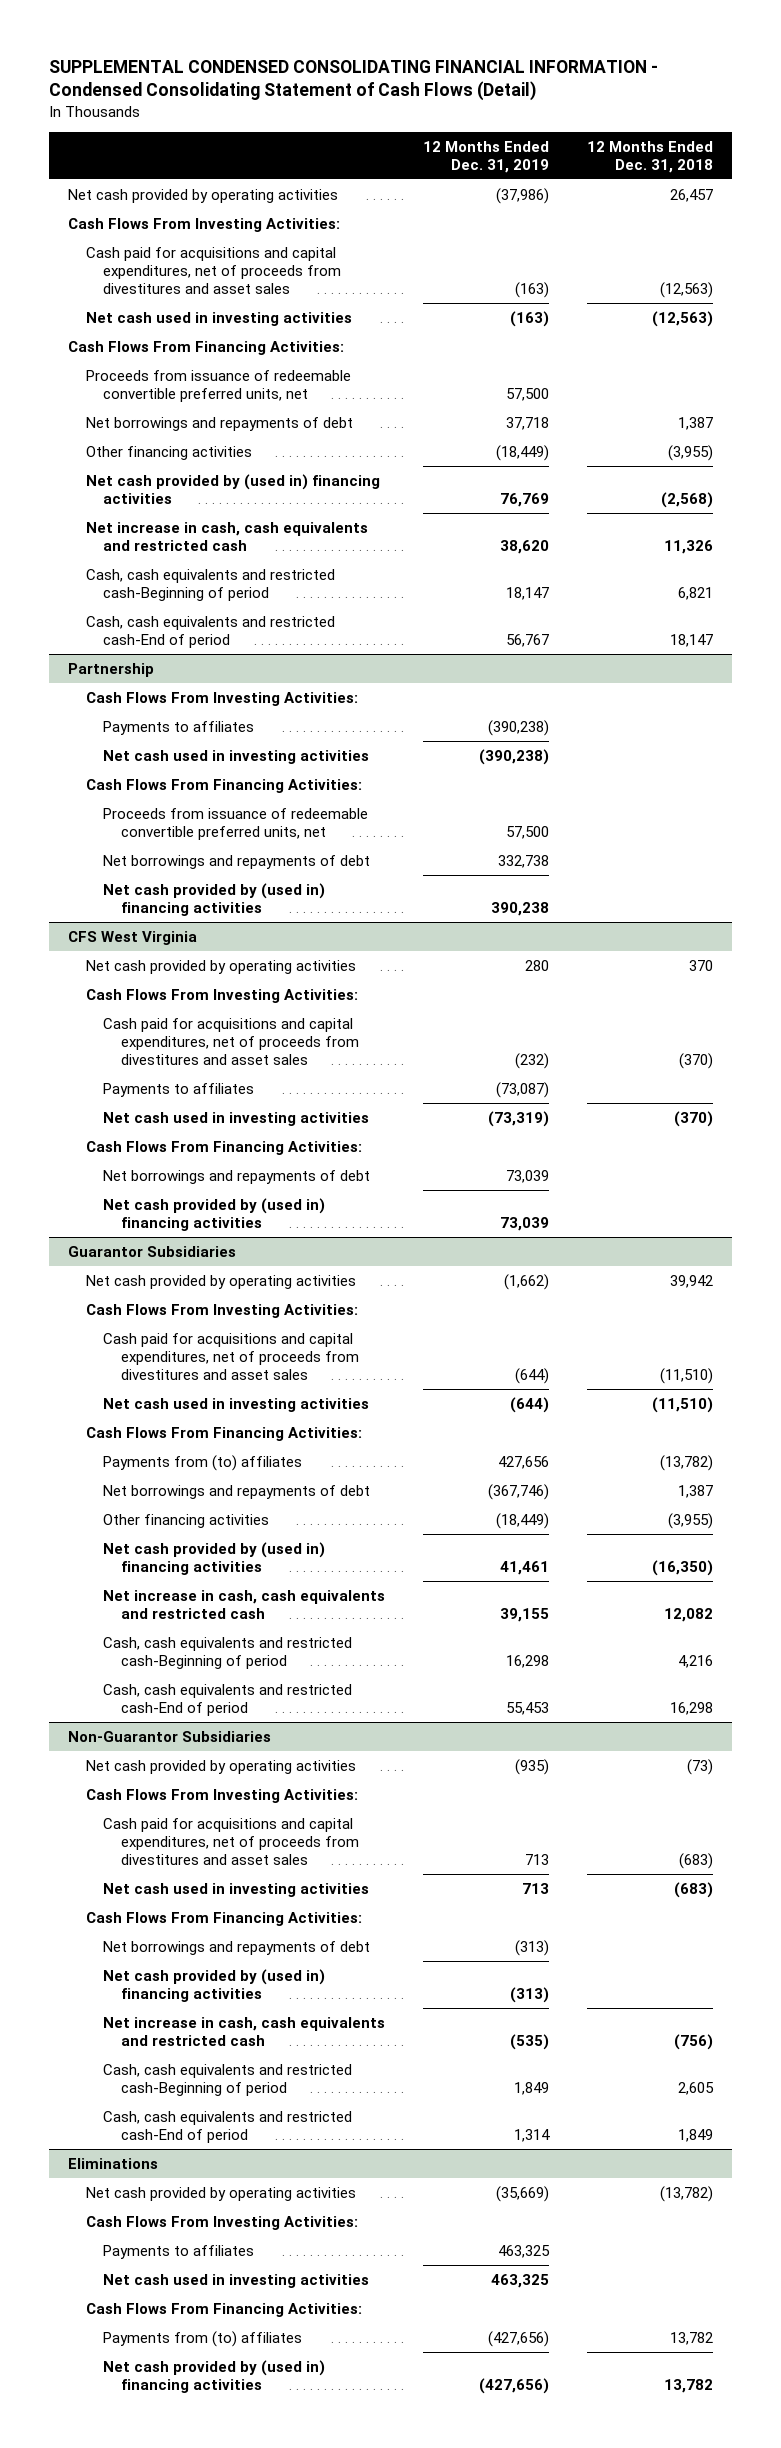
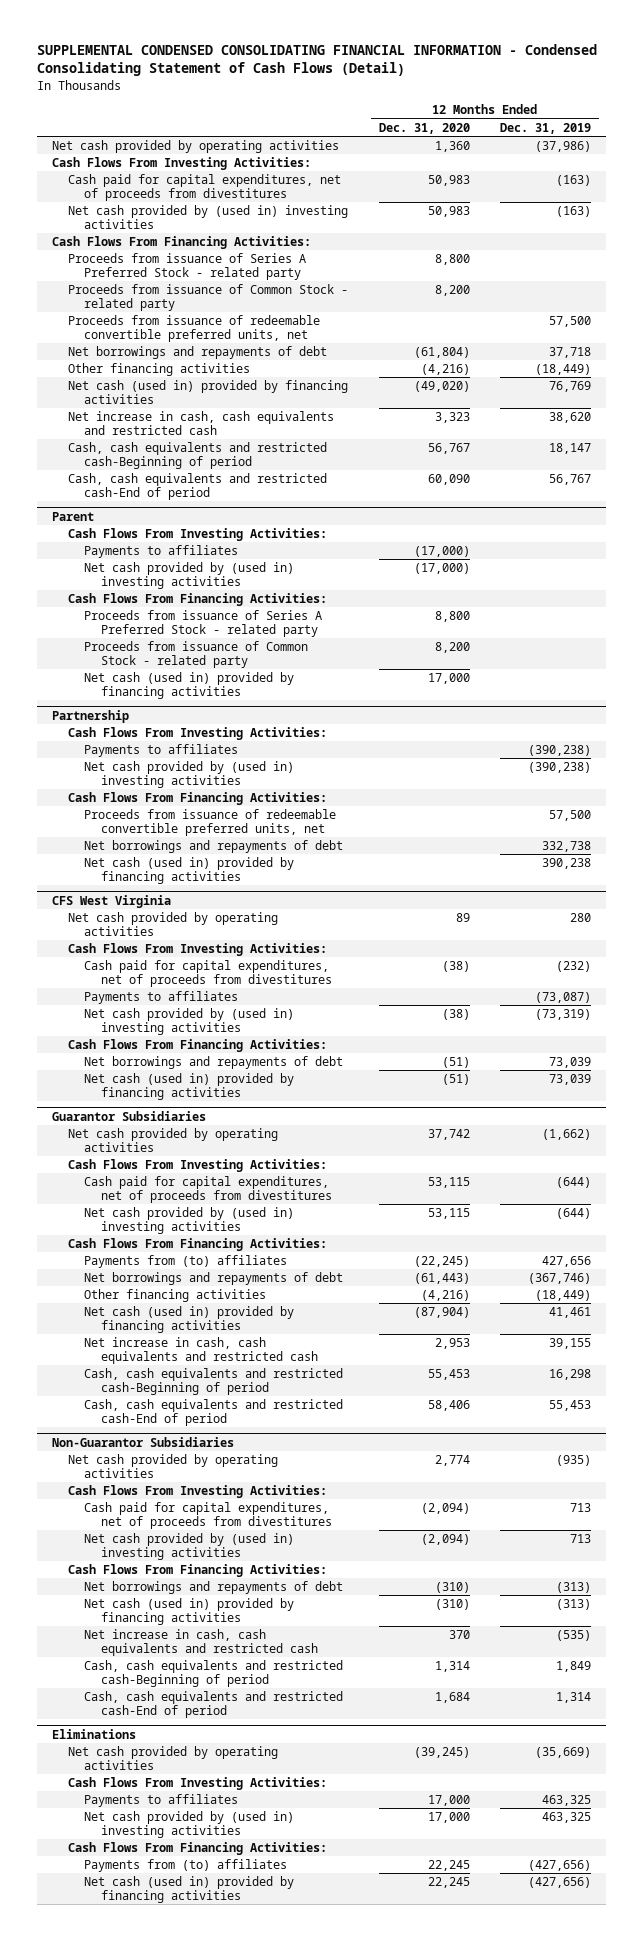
- | 12 Months Ended Dec. 31, 2019 | 12 Months Ended Dec. 31, 2018
+ | 12 Months Ended Dec. 31, 2020 | 12 Months Ended Dec. 31, 2019
- Cash paid for acquisitions and capital expenditures, net of proceeds from divestitures and asset sales | (163) | (12,563)
- Net cash used in investing activities | (163) | (12,563)
+ Cash paid for capital expenditures, net of proceeds from divestitures | 50,983 | (163)
+ Net cash provided by (used in) investing activities | 50,983 | (163)
+ Proceeds from issuance of Series A Preferred Stock - related party | 8,800 |
+ Proceeds from issuance of Common Stock - related party | 8,200 |
- Net cash provided by (used in) financing activities | 76,769 | (2,568)
+ Net cash (used in) provided by financing activities | (49,020) | 76,769
+ Parent
+ Cash Flows From Investing Activities:
+ Payments to affiliates | (17,000) |
+ Net cash provided by (used in) investing activities | (17,000) |
+ Cash Flows From Financing Activities:
+ Proceeds from issuance of Series A Preferred Stock - related party | 8,800 |
+ Proceeds from issuance of Common Stock - related party | 8,200 |
+ Net cash (used in) provided by financing activities | 17,000 |
@ Partnership
- Net cash used in investing activities | (390,238) |
+ Net cash provided by (used in) investing activities | | (390,238)
- Net cash provided by (used in) financing activities | 390,238 |
+ Net cash (used in) provided by financing activities | | 390,238
@ CFS West Virginia
- Cash paid for acquisitions and capital expenditures, net of proceeds from divestitures and asset sales | (232) | (370)
+ Cash paid for capital expenditures, net of proceeds from divestitures | (38) | (232)
- Net cash used in investing activities | (73,319) | (370)
+ Net cash provided by (used in) investing activities | (38) | (73,319)
- Net cash provided by (used in) financing activities | 73,039 |
+ Net cash (used in) provided by financing activities | (51) | 73,039
@ Guarantor Subsidiaries
- Cash paid for acquisitions and capital expenditures, net of proceeds from divestitures and asset sales | (644) | (11,510)
- Net cash used in investing activities | (644) | (11,510)
+ Cash paid for capital expenditures, net of proceeds from divestitures | 53,115 | (644)
+ Net cash provided by (used in) investing activities | 53,115 | (644)
- Net cash provided by (used in) financing activities | 41,461 | (16,350)
+ Net cash (used in) provided by financing activities | (87,904) | 41,461
@ Non-Guarantor Subsidiaries
- Cash paid for acquisitions and capital expenditures, net of proceeds from divestitures and asset sales | 713 | (683)
- Net cash used in investing activities | 713 | (683)
+ Cash paid for capital expenditures, net of proceeds from divestitures | (2,094) | 713
+ Net cash provided by (used in) investing activities | (2,094) | 713
- Net cash provided by (used in) financing activities | (313) |
+ Net cash (used in) provided by financing activities | (310) | (313)
@ Eliminations
- Net cash used in investing activities | 463,325 |
+ Net cash provided by (used in) investing activities | 17,000 | 463,325
- Net cash provided by (used in) financing activities | (427,656) | 13,782
+ Net cash (used in) provided by financing activities | 22,245 | (427,656)

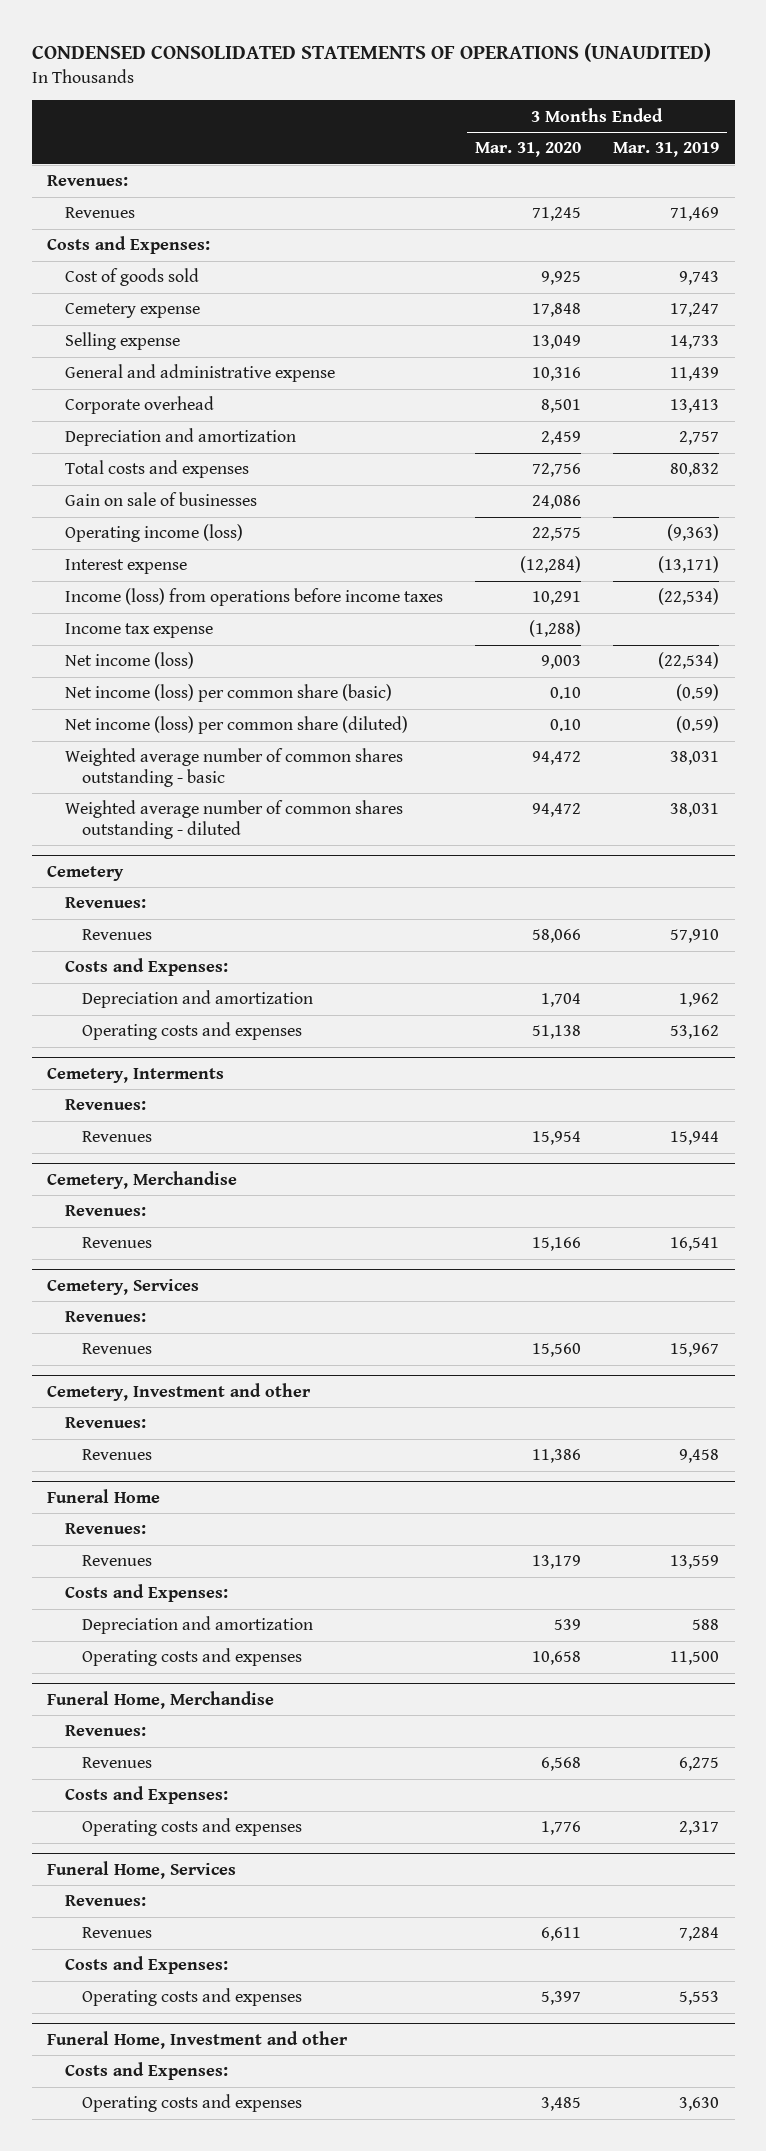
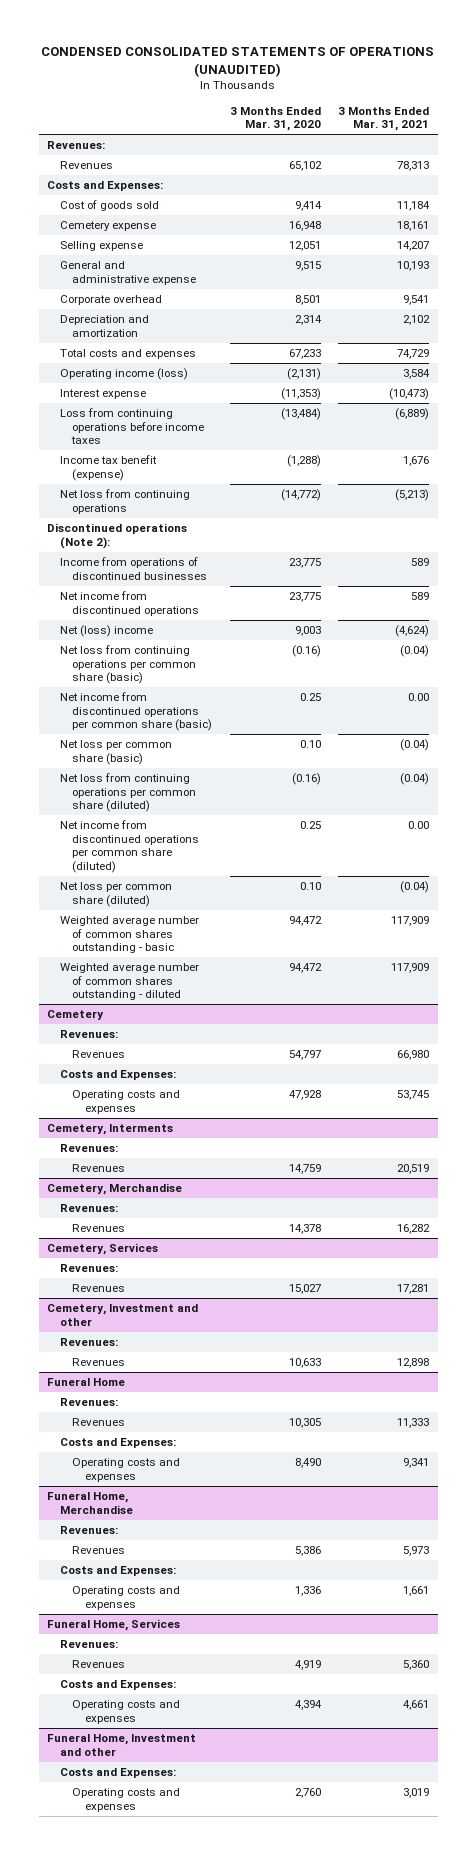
- | 3 Months Ended Mar. 31, 2020 | 3 Months Ended Mar. 31, 2019
+ | 3 Months Ended Mar. 31, 2020 | 3 Months Ended Mar. 31, 2021
- Revenues | 71,245 | 71,469
+ Revenues | 65,102 | 78,313
- Cost of goods sold | 9,925 | 9,743
- Cemetery expense | 17,848 | 17,247
- Selling expense | 13,049 | 14,733
- General and administrative expense | 10,316 | 11,439
+ Cost of goods sold | 9,414 | 11,184
+ Cemetery expense | 16,948 | 18,161
+ Selling expense | 12,051 | 14,207
+ General and administrative expense | 9,515 | 10,193
- Depreciation and amortization | 2,459 | 2,757
- Total costs and expenses | 72,756 | 80,832
- Gain on sale of businesses | 24,086 |
- Operating income (loss) | 22,575 | (9,363)
- Interest expense | (12,284) | (13,171)
- Income (loss) from operations before income taxes | 10,291 | (22,534)
- Income tax expense | (1,288) |
- Net income (loss) | 9,003 | (22,534)
- Net income (loss) per common share (basic) | 0.10 | (0.59)
- Net income (loss) per common share (diluted) | 0.10 | (0.59)
+ Depreciation and amortization | 2,314 | 2,102
+ Total costs and expenses | 67,233 | 74,729
+ Operating income (loss) | (2,131) | 3,584
+ Interest expense | (11,353) | (10,473)
+ Loss from continuing operations before income taxes | (13,484) | (6,889)
+ Income tax benefit (expense) | (1,288) | 1,676
+ Net loss from continuing operations | (14,772) | (5,213)
+ Discontinued operations (Note 2):
+ Income from operations of discontinued businesses | 23,775 | 589
+ Net income from discontinued operations | 23,775 | 589
+ Net (loss) income | 9,003 | (4,624)
+ Net loss from continuing operations per common share (basic) | (0.16) | (0.04)
+ Net income from discontinued operations per common share (basic) | 0.25 | 0.00
+ Net loss per common share (basic) | 0.10 | (0.04)
+ Net loss from continuing operations per common share (diluted) | (0.16) | (0.04)
+ Net income from discontinued operations per common share (diluted) | 0.25 | 0.00
+ Net loss per common share (diluted) | 0.10 | (0.04)
@ Cemetery
- Revenues | 58,066 | 57,910
+ Revenues | 54,797 | 66,980
- Depreciation and amortization | 1,704 | 1,962
- Operating costs and expenses | 51,138 | 53,162
+ Operating costs and expenses | 47,928 | 53,745
@ Cemetery, Interments
- Revenues | 15,954 | 15,944
+ Revenues | 14,759 | 20,519
@ Cemetery, Merchandise
- Revenues | 15,166 | 16,541
+ Revenues | 14,378 | 16,282
@ Cemetery, Services
- Revenues | 15,560 | 15,967
+ Revenues | 15,027 | 17,281
@ Cemetery, Investment and other
- Revenues | 11,386 | 9,458
+ Revenues | 10,633 | 12,898
@ Funeral Home
- Revenues | 13,179 | 13,559
+ Revenues | 10,305 | 11,333
- Depreciation and amortization | 539 | 588
- Operating costs and expenses | 10,658 | 11,500
+ Operating costs and expenses | 8,490 | 9,341
@ Funeral Home, Merchandise
- Revenues | 6,568 | 6,275
+ Revenues | 5,386 | 5,973
- Operating costs and expenses | 1,776 | 2,317
+ Operating costs and expenses | 1,336 | 1,661
@ Funeral Home, Services
- Revenues | 6,611 | 7,284
+ Revenues | 4,919 | 5,360
- Operating costs and expenses | 5,397 | 5,553
+ Operating costs and expenses | 4,394 | 4,661
@ Funeral Home, Investment and other
- Operating costs and expenses | 3,485 | 3,630
+ Operating costs and expenses | 2,760 | 3,019

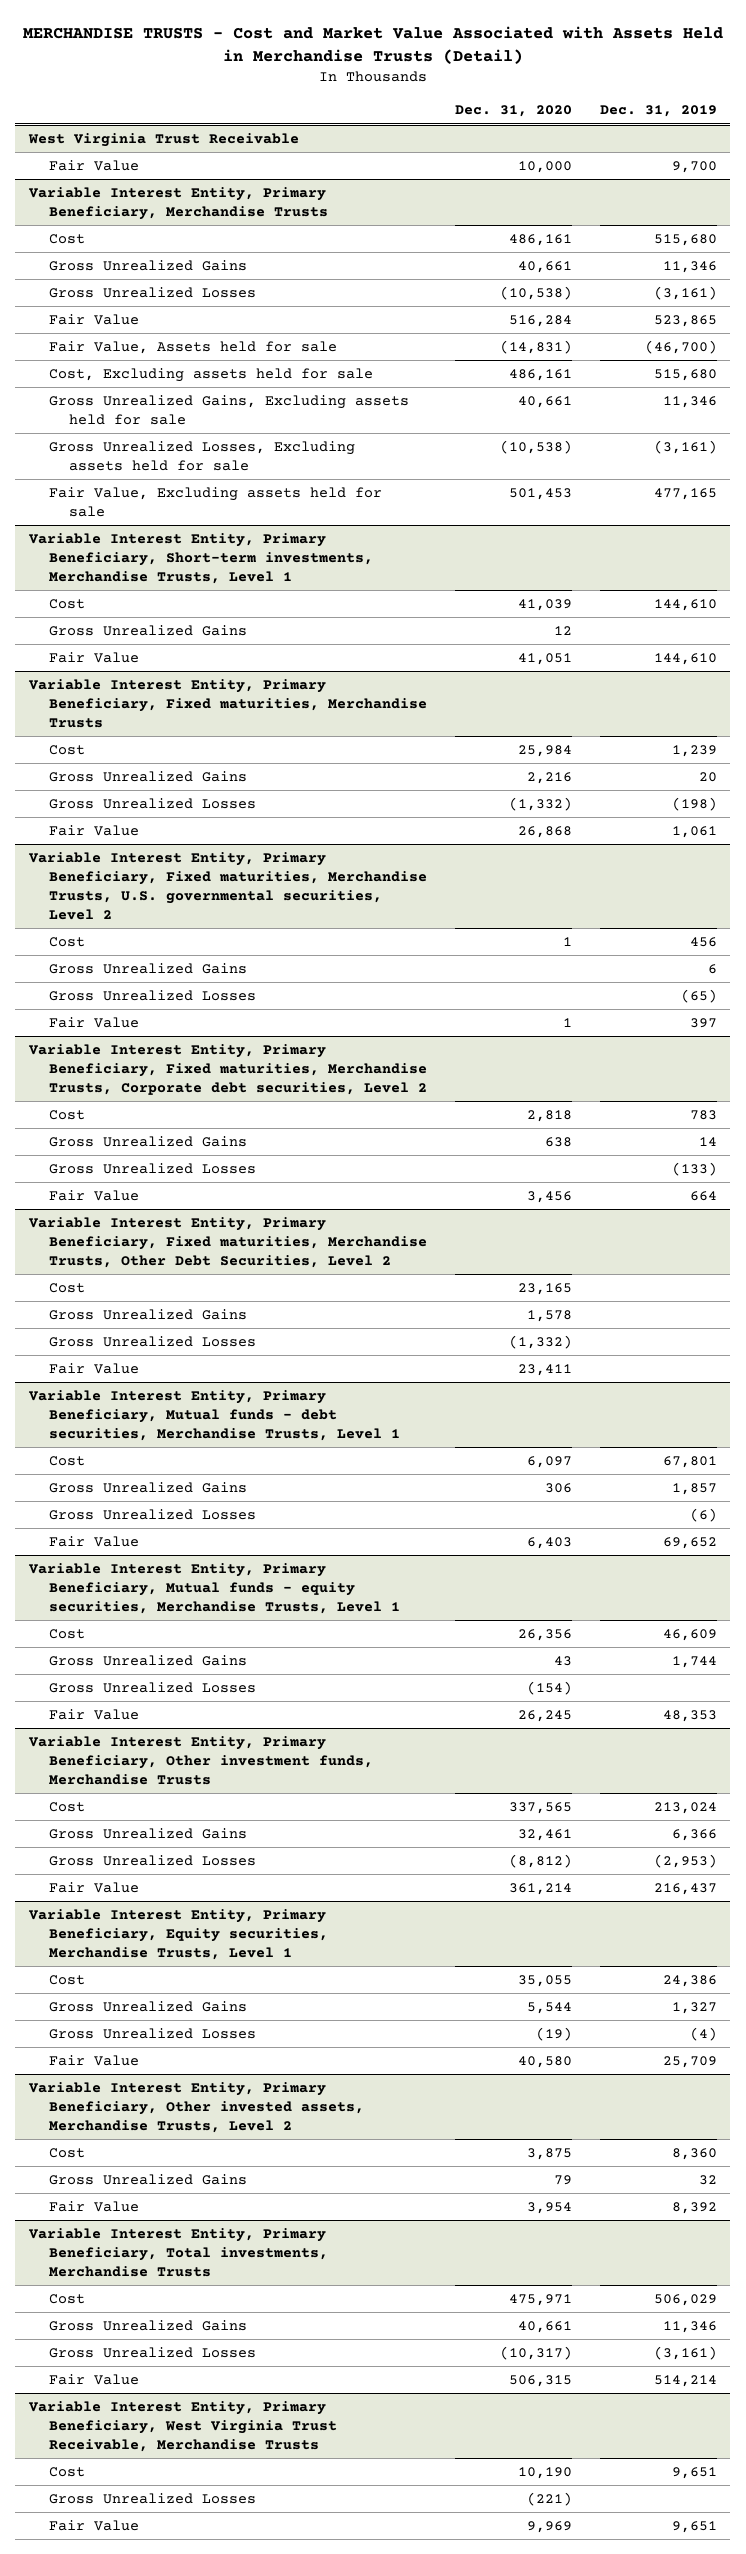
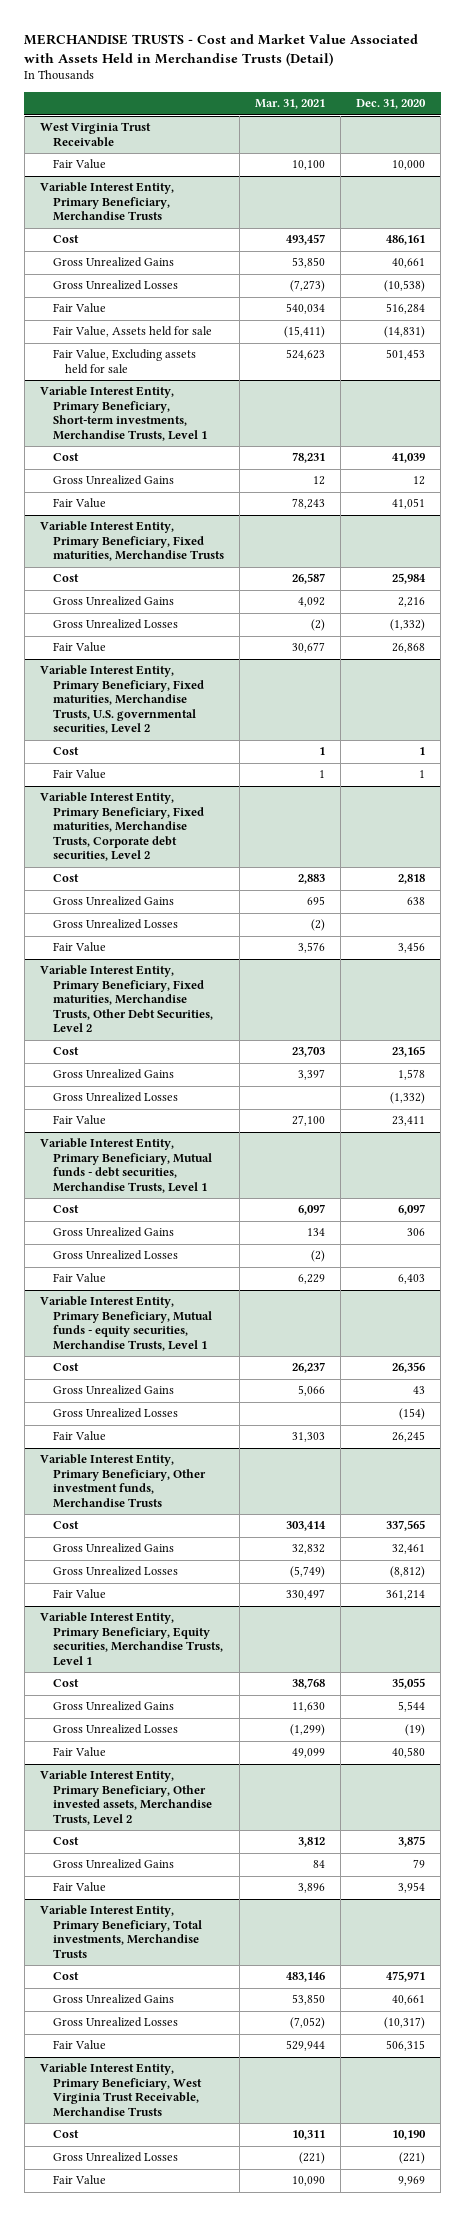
- | Dec. 31, 2020 | Dec. 31, 2019
+ | Mar. 31, 2021 | Dec. 31, 2020
@ Variable Interest Entity, Primary Beneficiary, Merchandise Trusts
- Cost, Excluding assets held for sale | 486,161 | 515,680
- Gross Unrealized Gains, Excluding assets held for sale | 40,661 | 11,346
- Gross Unrealized Losses, Excluding assets held for sale | (10,538) | (3,161)
@ Variable Interest Entity, Primary Beneficiary, Fixed maturities, Merchandise Trusts, U.S. governmental securities, Level 2
- Gross Unrealized Gains | | 6
- Gross Unrealized Losses | | (65)

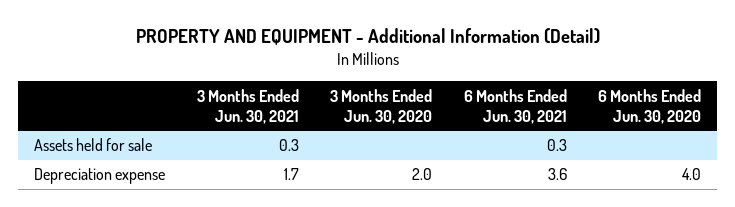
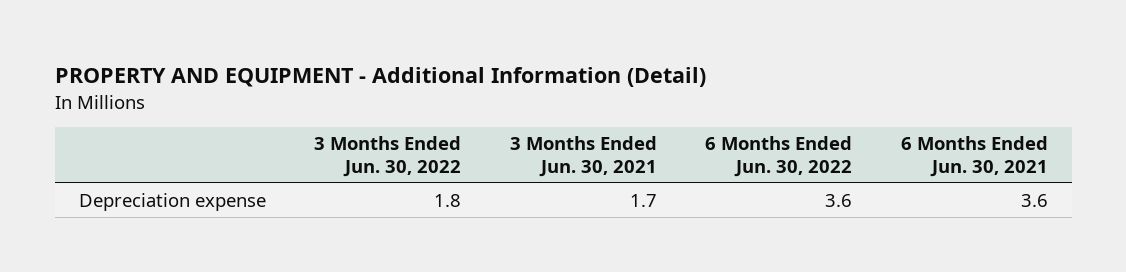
- | 3 Months Ended Jun. 30, 2021 | 3 Months Ended Jun. 30, 2020 | 6 Months Ended Jun. 30, 2021 | 6 Months Ended Jun. 30, 2020
+ | 3 Months Ended Jun. 30, 2022 | 3 Months Ended Jun. 30, 2021 | 6 Months Ended Jun. 30, 2022 | 6 Months Ended Jun. 30, 2021
- Assets held for sale | 0.3 | | 0.3 |

